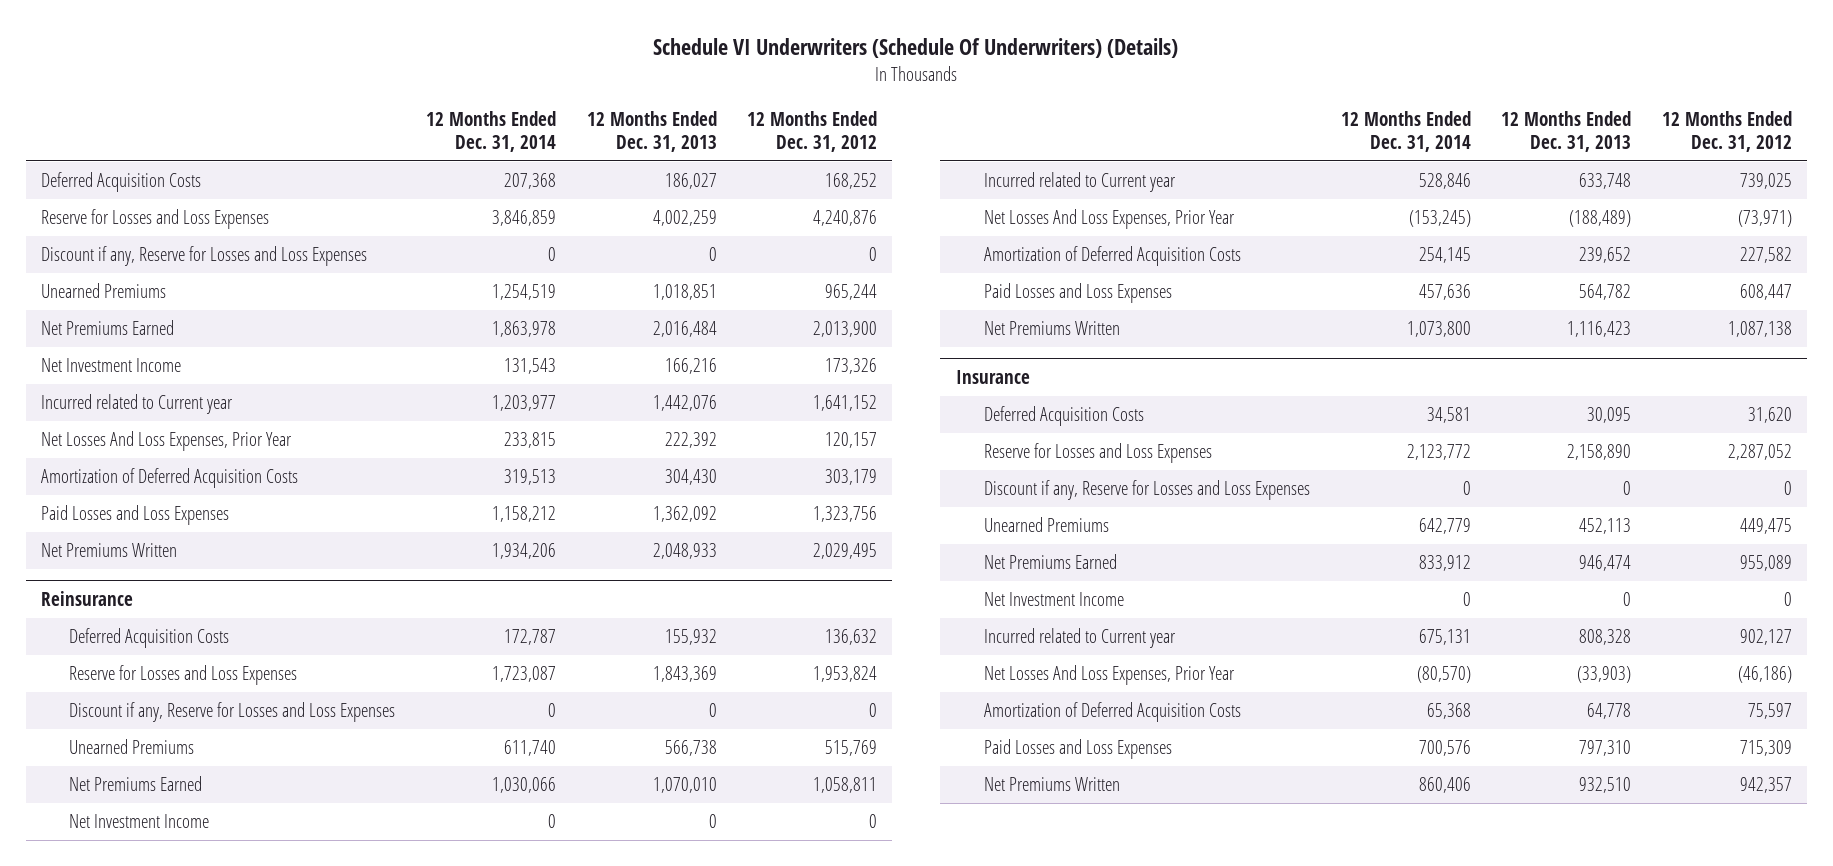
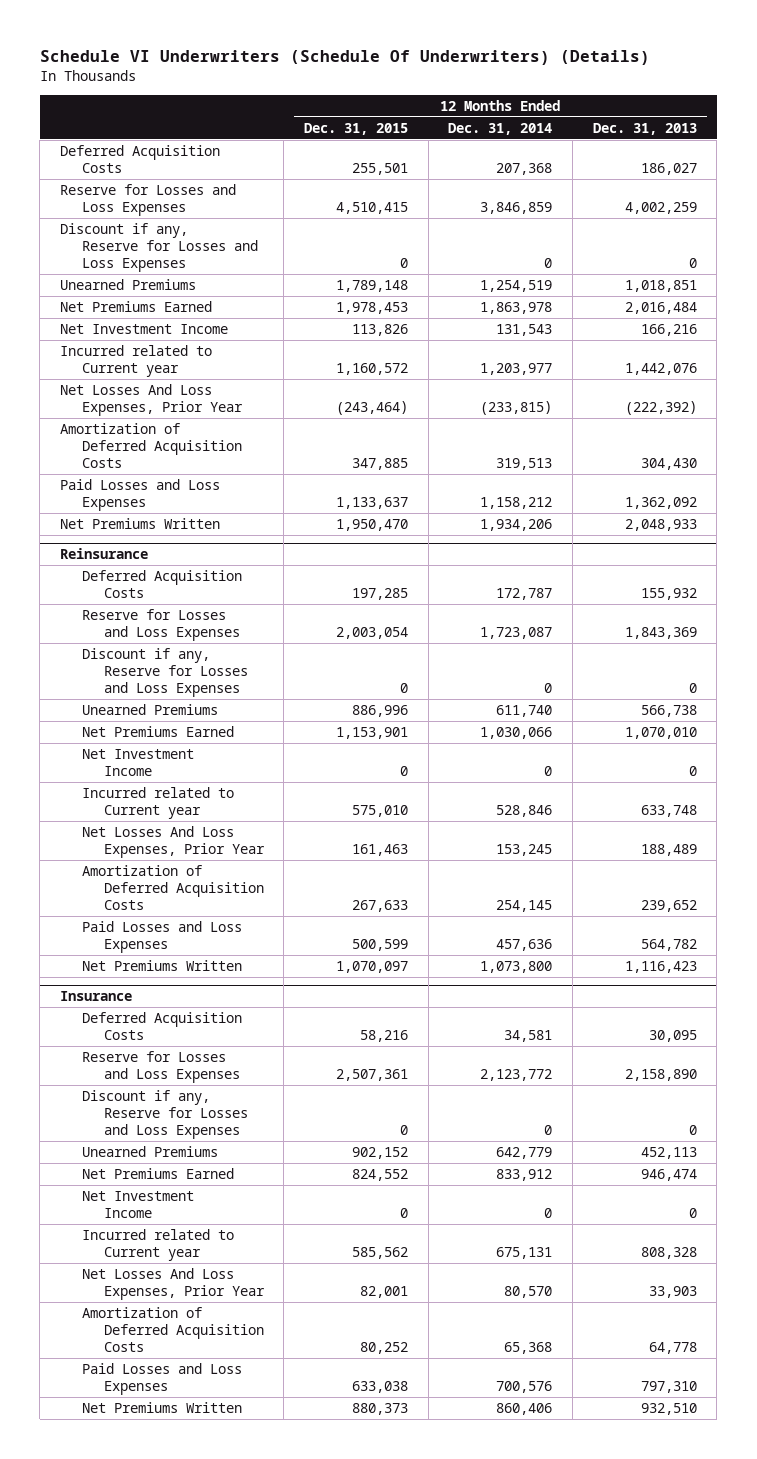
- | 12 Months Ended Dec. 31, 2014 | 12 Months Ended Dec. 31, 2013 | 12 Months Ended Dec. 31, 2012
+ | 12 Months Ended Dec. 31, 2015 | 12 Months Ended Dec. 31, 2014 | 12 Months Ended Dec. 31, 2013
- Net Losses And Loss Expenses, Prior Year | 233,815 | 222,392 | 120,157
+ Net Losses And Loss Expenses, Prior Year | (243,464) | (233,815) | (222,392)
@ Reinsurance
- Net Losses And Loss Expenses, Prior Year | (153,245) | (188,489) | (73,971)
+ Net Losses And Loss Expenses, Prior Year | 161,463 | 153,245 | 188,489
@ Insurance
- Net Losses And Loss Expenses, Prior Year | (80,570) | (33,903) | (46,186)
+ Net Losses And Loss Expenses, Prior Year | 82,001 | 80,570 | 33,903

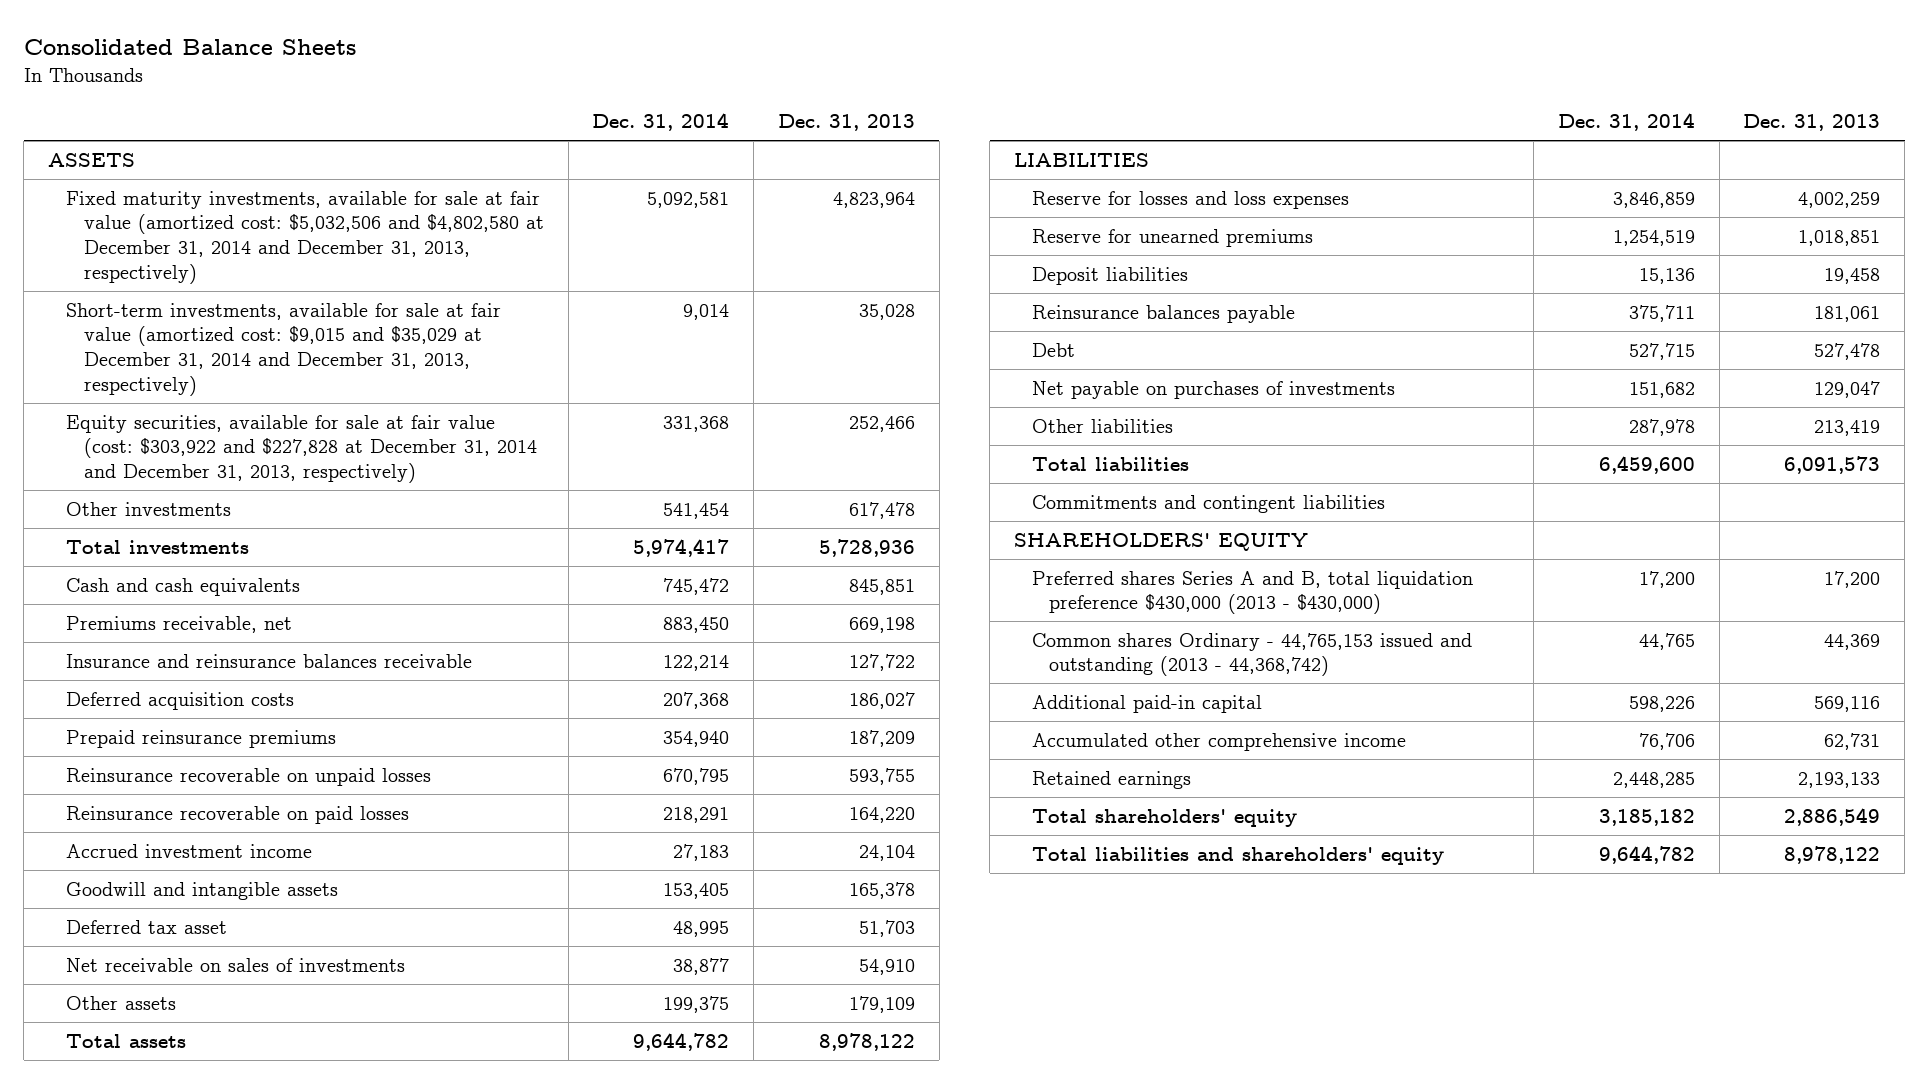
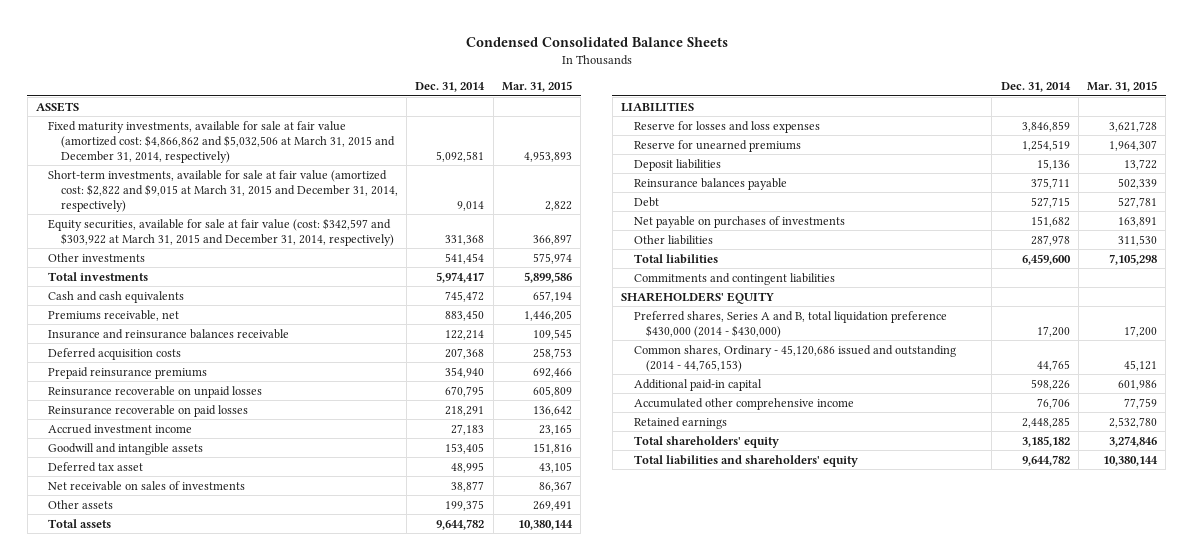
- Consolidated Balance Sheets
+ Condensed Consolidated Balance Sheets
- | Dec. 31, 2014 | Dec. 31, 2013
+ | Dec. 31, 2014 | Mar. 31, 2015
- Fixed maturity investments, available for sale at fair value (amortized cost: $5,032,506 and $4,802,580 at December 31, 2014 and December 31, 2013, respectively) | 5,092,581 | 4,823,964
- Short-term investments, available for sale at fair value (amortized cost: $9,015 and $35,029 at December 31, 2014 and December 31, 2013, respectively) | 9,014 | 35,028
- Equity securities, available for sale at fair value (cost: $303,922 and $227,828 at December 31, 2014 and December 31, 2013, respectively) | 331,368 | 252,466
+ Fixed maturity investments, available for sale at fair value (amortized cost: $4,866,862 and $5,032,506 at March 31, 2015 and December 31, 2014, respectively) | 5,092,581 | 4,953,893
+ Short-term investments, available for sale at fair value (amortized cost: $2,822 and $9,015 at March 31, 2015 and December 31, 2014, respectively) | 9,014 | 2,822
+ Equity securities, available for sale at fair value (cost: $342,597 and $303,922 at March 31, 2015 and December 31, 2014, respectively) | 331,368 | 366,897
- Preferred shares Series A and B, total liquidation preference $430,000 (2013 - $430,000) | 17,200 | 17,200
- Common shares Ordinary - 44,765,153 issued and outstanding (2013 - 44,368,742) | 44,765 | 44,369
+ Preferred shares, Series A and B, total liquidation preference $430,000 (2014 - $430,000) | 17,200 | 17,200
+ Common shares, Ordinary - 45,120,686 issued and outstanding (2014 - 44,765,153) | 44,765 | 45,121

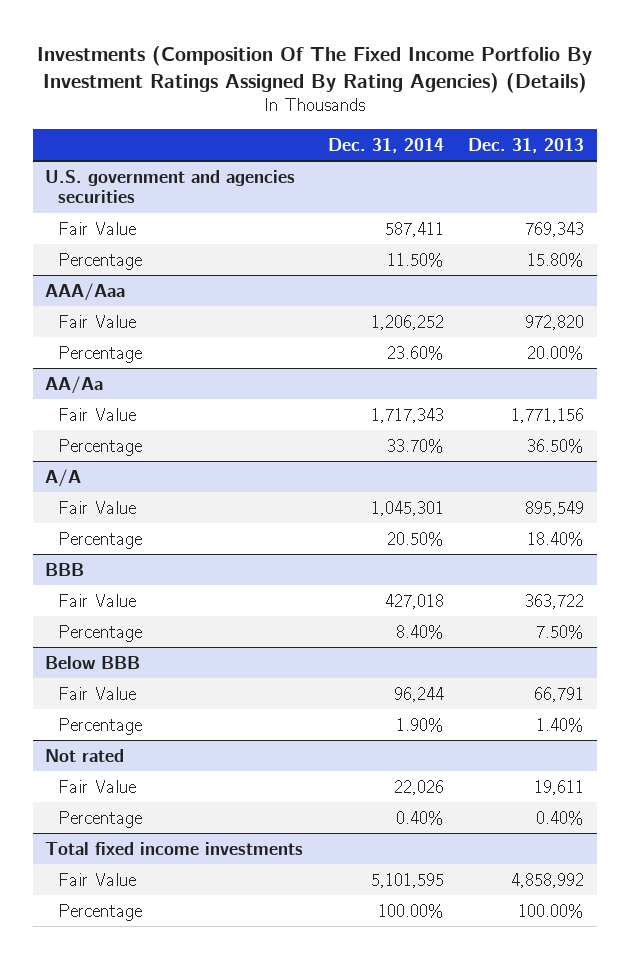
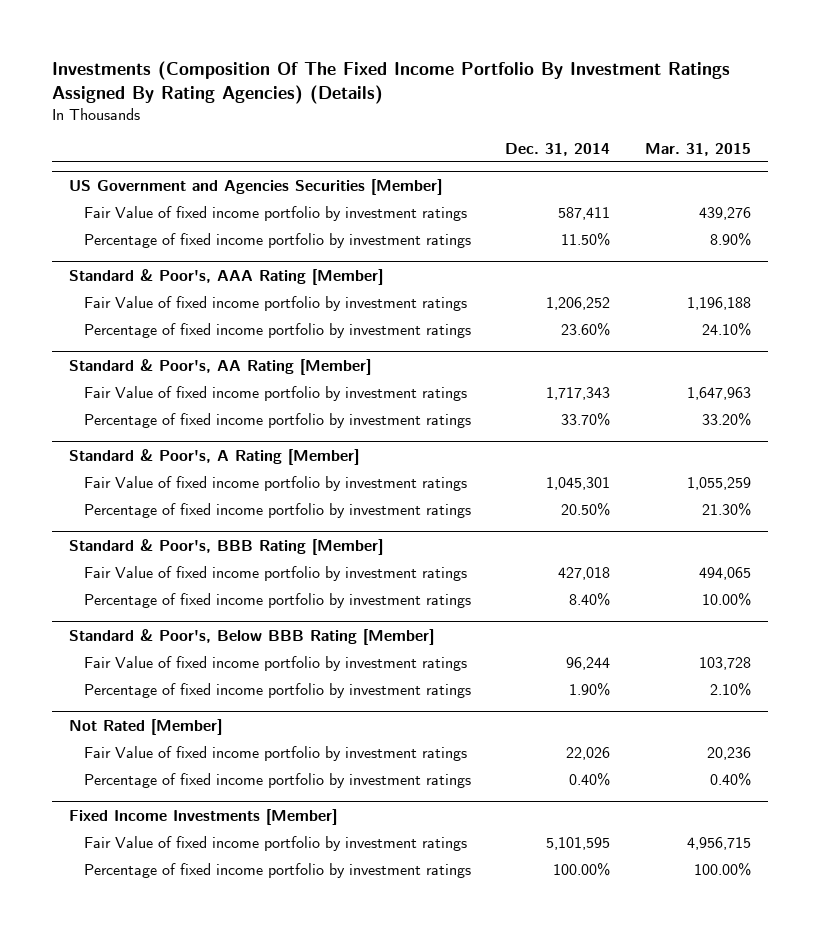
- | Dec. 31, 2014 | Dec. 31, 2013
+ | Dec. 31, 2014 | Mar. 31, 2015
- U.S. government and agencies securities
- Fair Value | 587,411 | 769,343
- Percentage | 11.50% | 15.80%
- AAA/Aaa
- Fair Value | 1,206,252 | 972,820
- Percentage | 23.60% | 20.00%
- AA/Aa
- Fair Value | 1,717,343 | 1,771,156
- Percentage | 33.70% | 36.50%
- A/A
- Fair Value | 1,045,301 | 895,549
- Percentage | 20.50% | 18.40%
- BBB
- Fair Value | 427,018 | 363,722
- Percentage | 8.40% | 7.50%
- Below BBB
- Fair Value | 96,244 | 66,791
- Percentage | 1.90% | 1.40%
- Not rated
- Fair Value | 22,026 | 19,611
- Percentage | 0.40% | 0.40%
- Total fixed income investments
- Fair Value | 5,101,595 | 4,858,992
- Percentage | 100.00% | 100.00%
+ US Government and Agencies Securities [Member]
+ Fair Value of fixed income portfolio by investment ratings | 587,411 | 439,276
+ Percentage of fixed income portfolio by investment ratings | 11.50% | 8.90%
+ Standard & Poor's, AAA Rating [Member]
+ Fair Value of fixed income portfolio by investment ratings | 1,206,252 | 1,196,188
+ Percentage of fixed income portfolio by investment ratings | 23.60% | 24.10%
+ Standard & Poor's, AA Rating [Member]
+ Fair Value of fixed income portfolio by investment ratings | 1,717,343 | 1,647,963
+ Percentage of fixed income portfolio by investment ratings | 33.70% | 33.20%
+ Standard & Poor's, A Rating [Member]
+ Fair Value of fixed income portfolio by investment ratings | 1,045,301 | 1,055,259
+ Percentage of fixed income portfolio by investment ratings | 20.50% | 21.30%
+ Standard & Poor's, BBB Rating [Member]
+ Fair Value of fixed income portfolio by investment ratings | 427,018 | 494,065
+ Percentage of fixed income portfolio by investment ratings | 8.40% | 10.00%
+ Standard & Poor's, Below BBB Rating [Member]
+ Fair Value of fixed income portfolio by investment ratings | 96,244 | 103,728
+ Percentage of fixed income portfolio by investment ratings | 1.90% | 2.10%
+ Not Rated [Member]
+ Fair Value of fixed income portfolio by investment ratings | 22,026 | 20,236
+ Percentage of fixed income portfolio by investment ratings | 0.40% | 0.40%
+ Fixed Income Investments [Member]
+ Fair Value of fixed income portfolio by investment ratings | 5,101,595 | 4,956,715
+ Percentage of fixed income portfolio by investment ratings | 100.00% | 100.00%

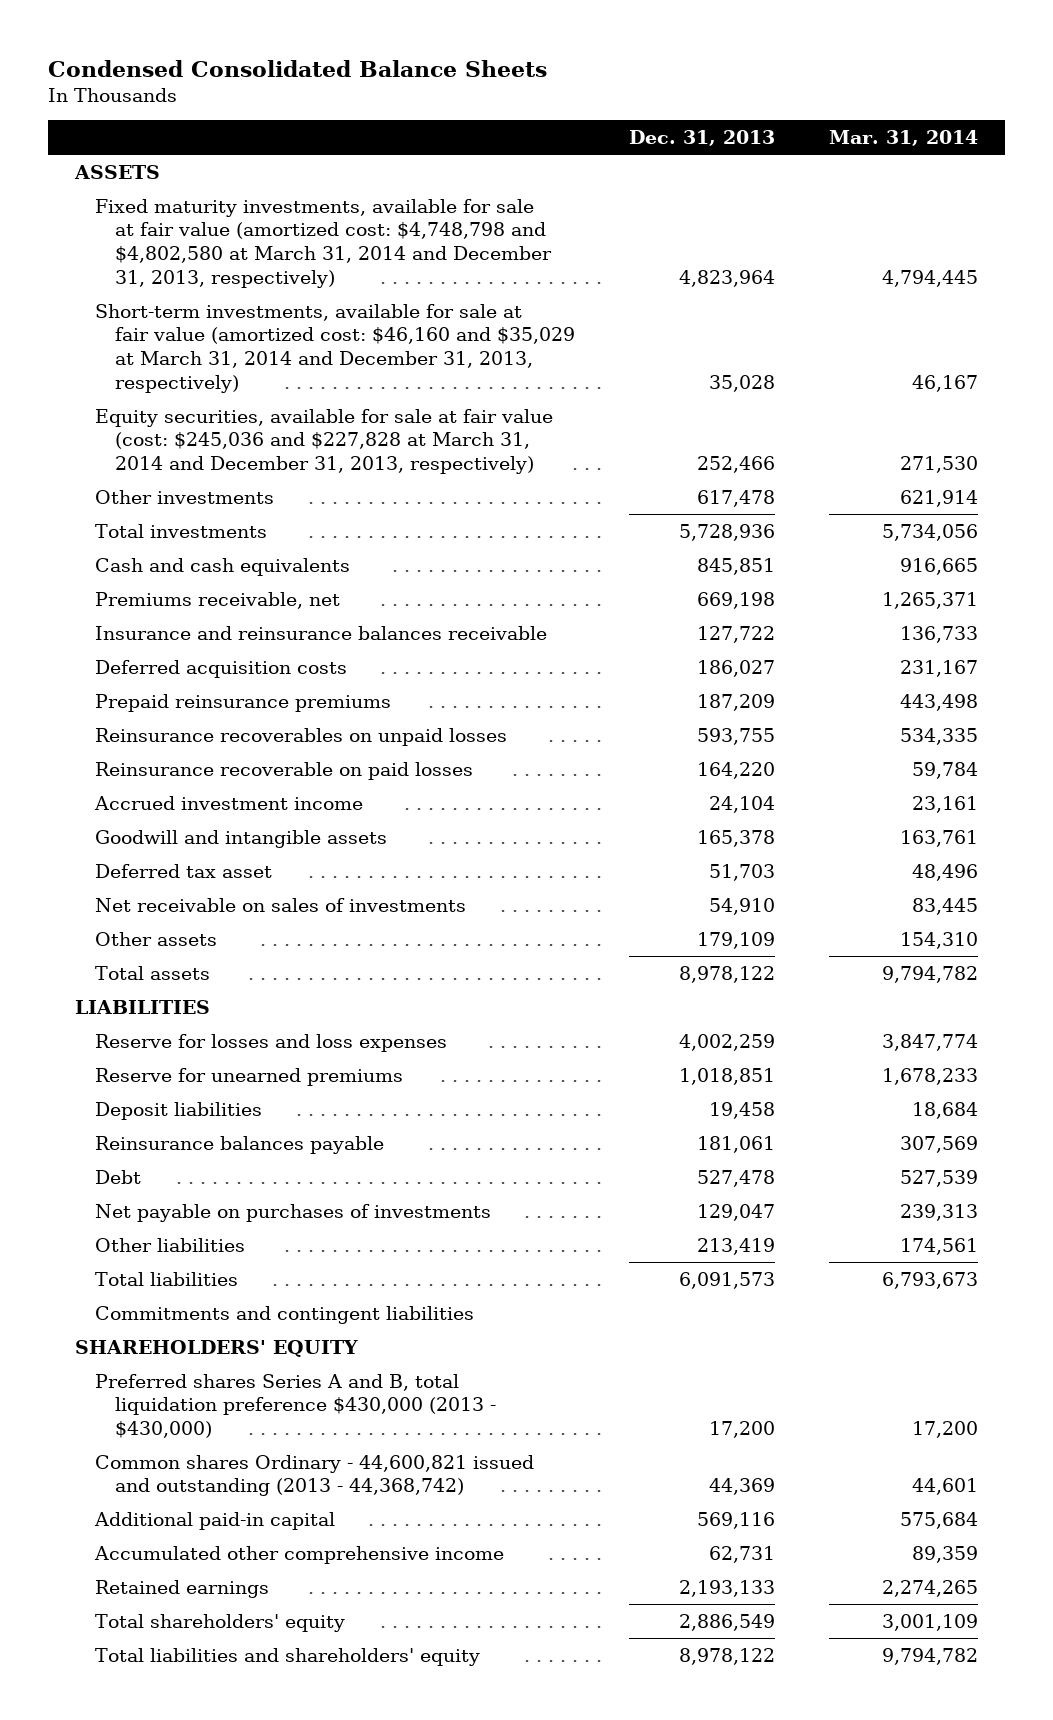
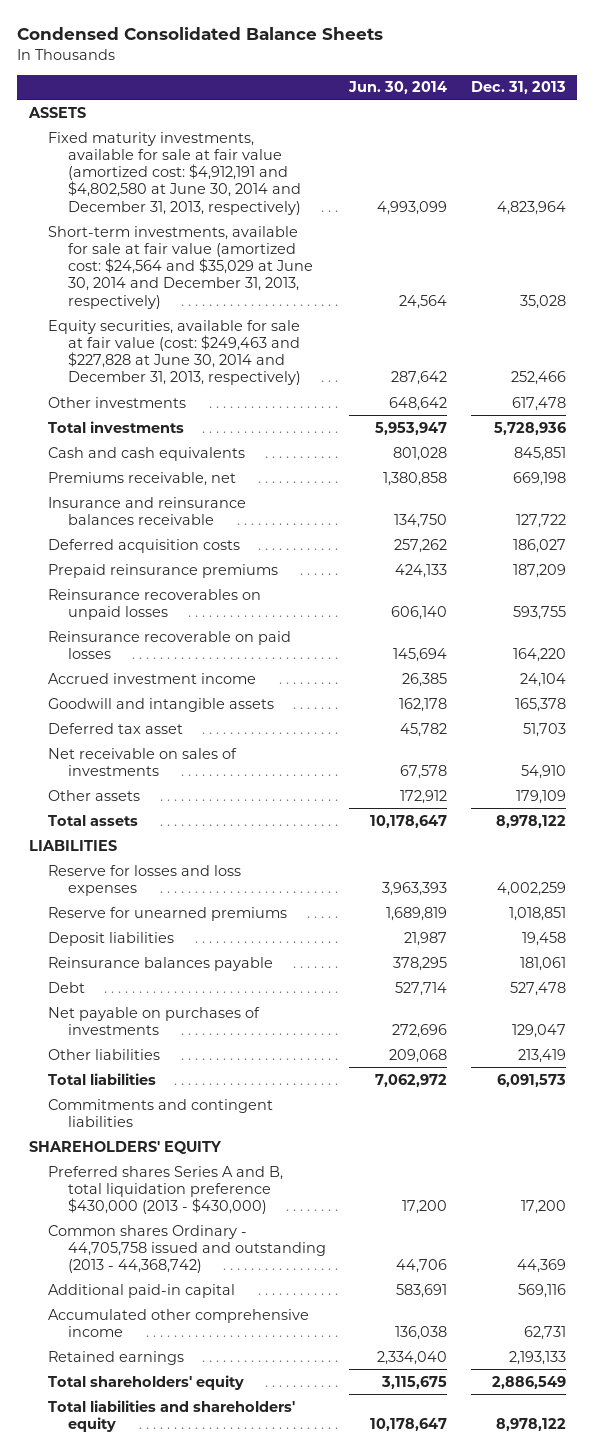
- | Dec. 31, 2013 | Mar. 31, 2014
+ | Jun. 30, 2014 | Dec. 31, 2013
- Fixed maturity investments, available for sale at fair value (amortized cost: $4,748,798 and $4,802,580 at March 31, 2014 and December 31, 2013, respectively) | 4,823,964 | 4,794,445
- Short-term investments, available for sale at fair value (amortized cost: $46,160 and $35,029 at March 31, 2014 and December 31, 2013, respectively) | 35,028 | 46,167
- Equity securities, available for sale at fair value (cost: $245,036 and $227,828 at March 31, 2014 and December 31, 2013, respectively) | 252,466 | 271,530
+ Fixed maturity investments, available for sale at fair value (amortized cost: $4,912,191 and $4,802,580 at June 30, 2014 and December 31, 2013, respectively) | 4,993,099 | 4,823,964
+ Short-term investments, available for sale at fair value (amortized cost: $24,564 and $35,029 at June 30, 2014 and December 31, 2013, respectively) | 24,564 | 35,028
+ Equity securities, available for sale at fair value (cost: $249,463 and $227,828 at June 30, 2014 and December 31, 2013, respectively) | 287,642 | 252,466
- Common shares Ordinary - 44,600,821 issued and outstanding (2013 - 44,368,742) | 44,369 | 44,601
+ Common shares Ordinary - 44,705,758 issued and outstanding (2013 - 44,368,742) | 44,706 | 44,369

